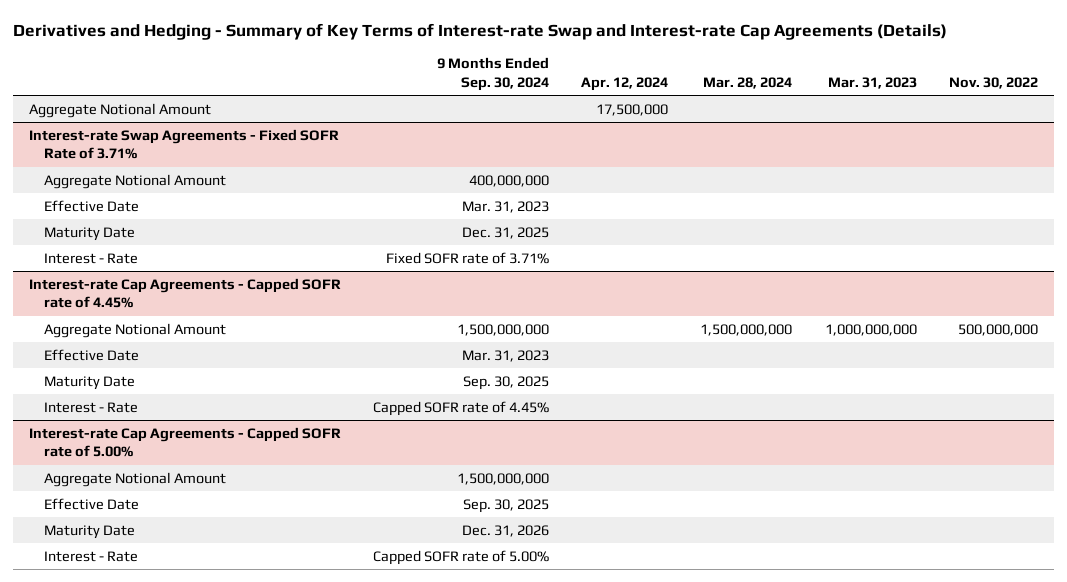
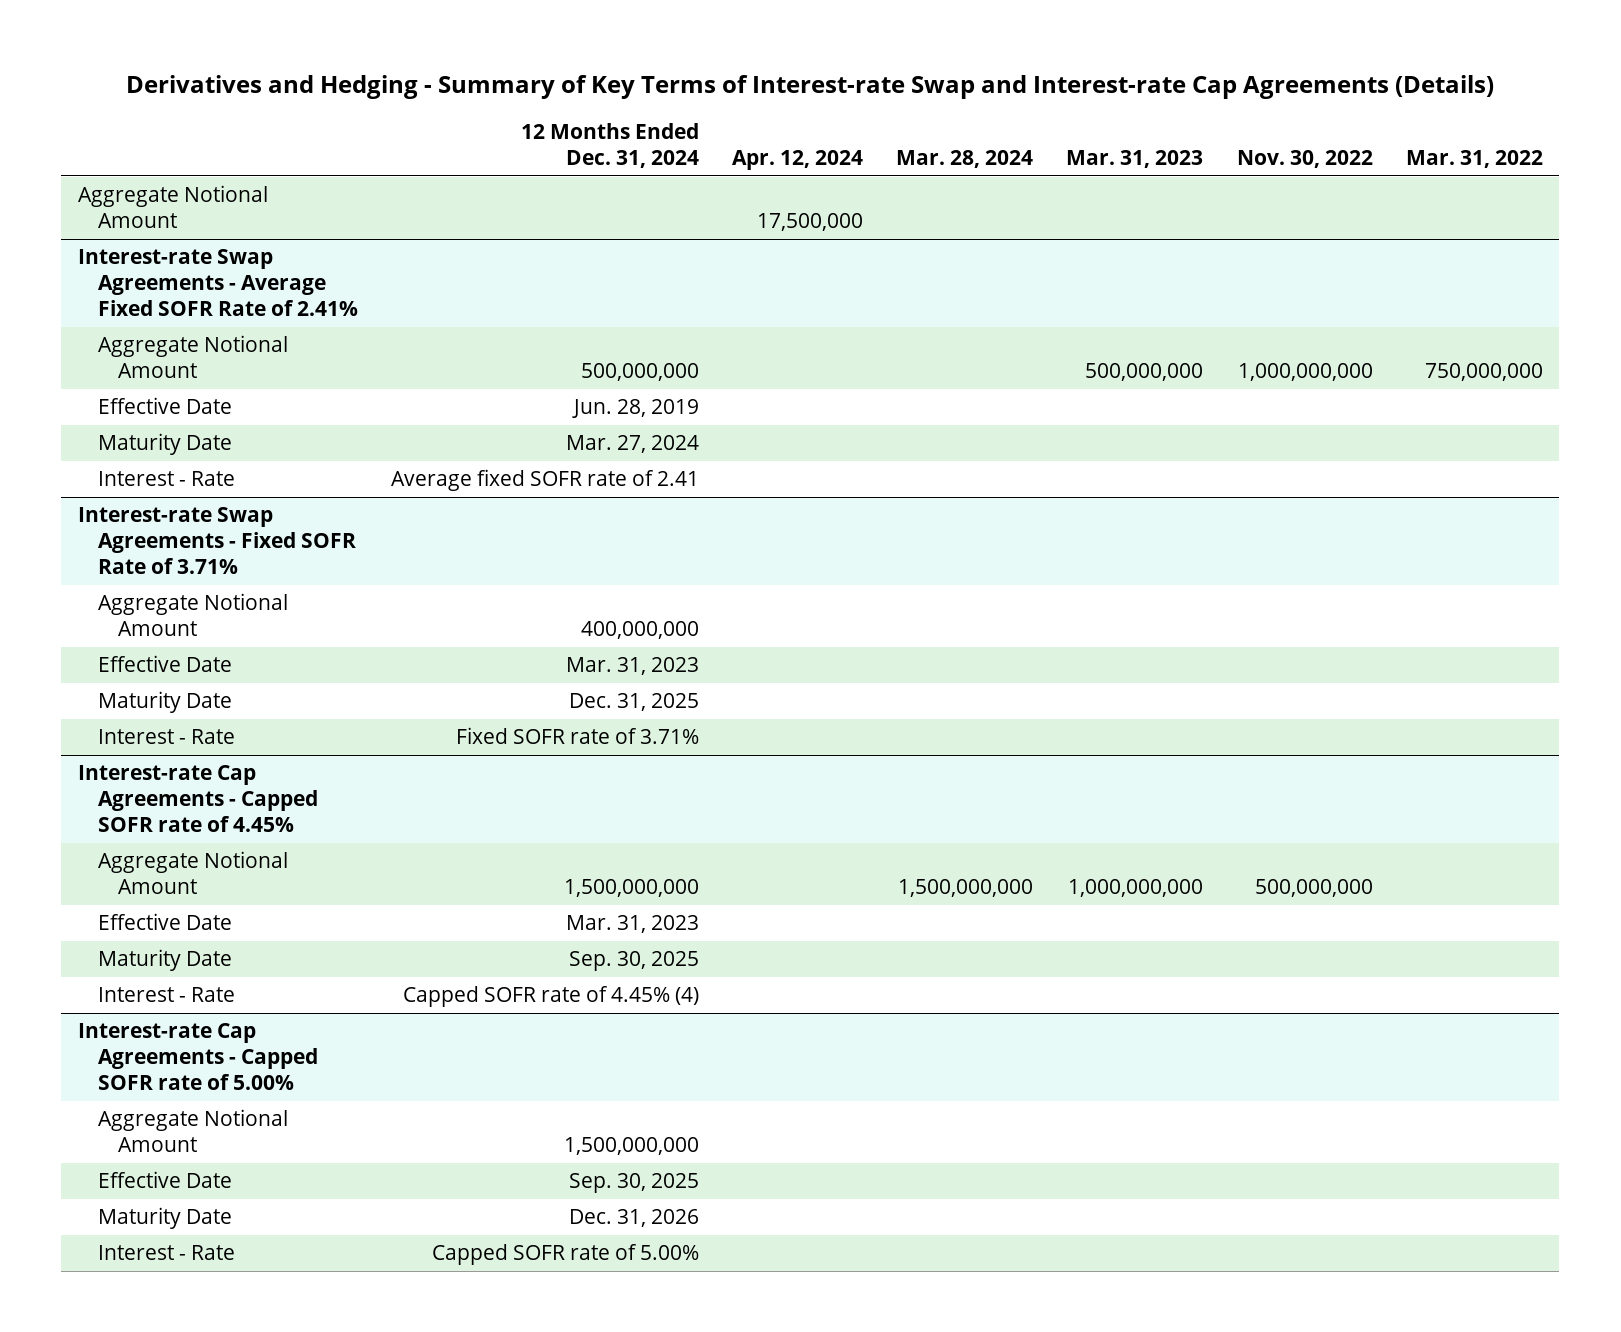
- | 9 Months Ended Sep. 30, 2024 | Apr. 12, 2024 | Mar. 28, 2024 | Mar. 31, 2023 | Nov. 30, 2022
+ | 12 Months Ended Dec. 31, 2024 | Apr. 12, 2024 | Mar. 28, 2024 | Mar. 31, 2023 | Nov. 30, 2022 | Mar. 31, 2022
+ Interest-rate Swap Agreements - Average Fixed SOFR Rate of 2.41%
+ Aggregate Notional Amount | 500,000,000 | | | 500,000,000 | 1,000,000,000 | 750,000,000
+ Effective Date | Jun. 28, 2019 | | | | |
+ Maturity Date | Mar. 27, 2024 | | | | |
+ Interest - Rate | Average fixed SOFR rate of 2.41 | | | | |

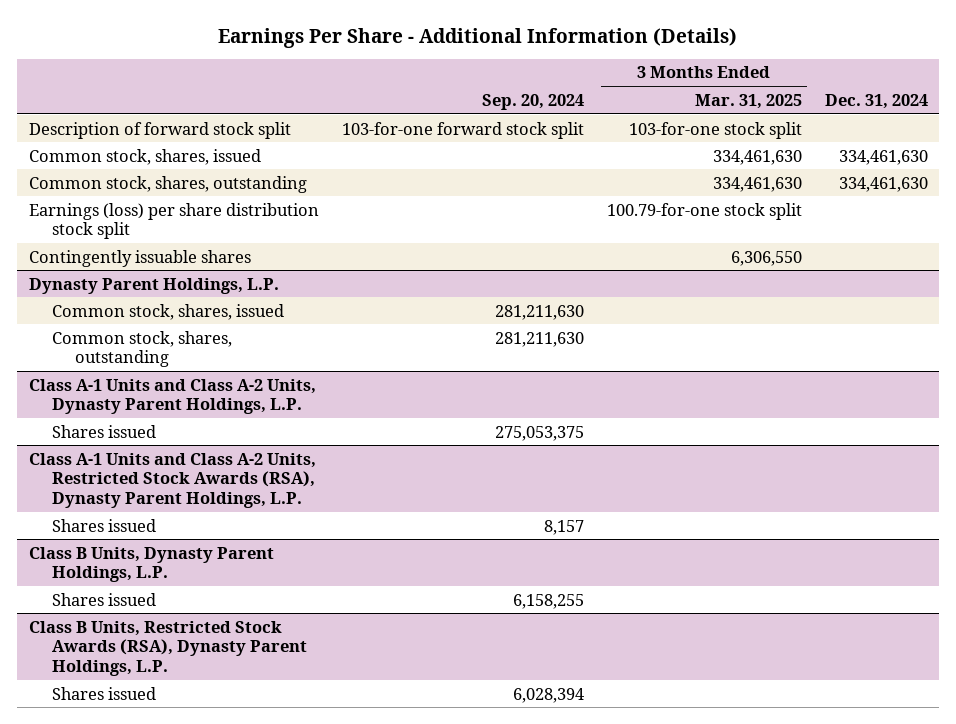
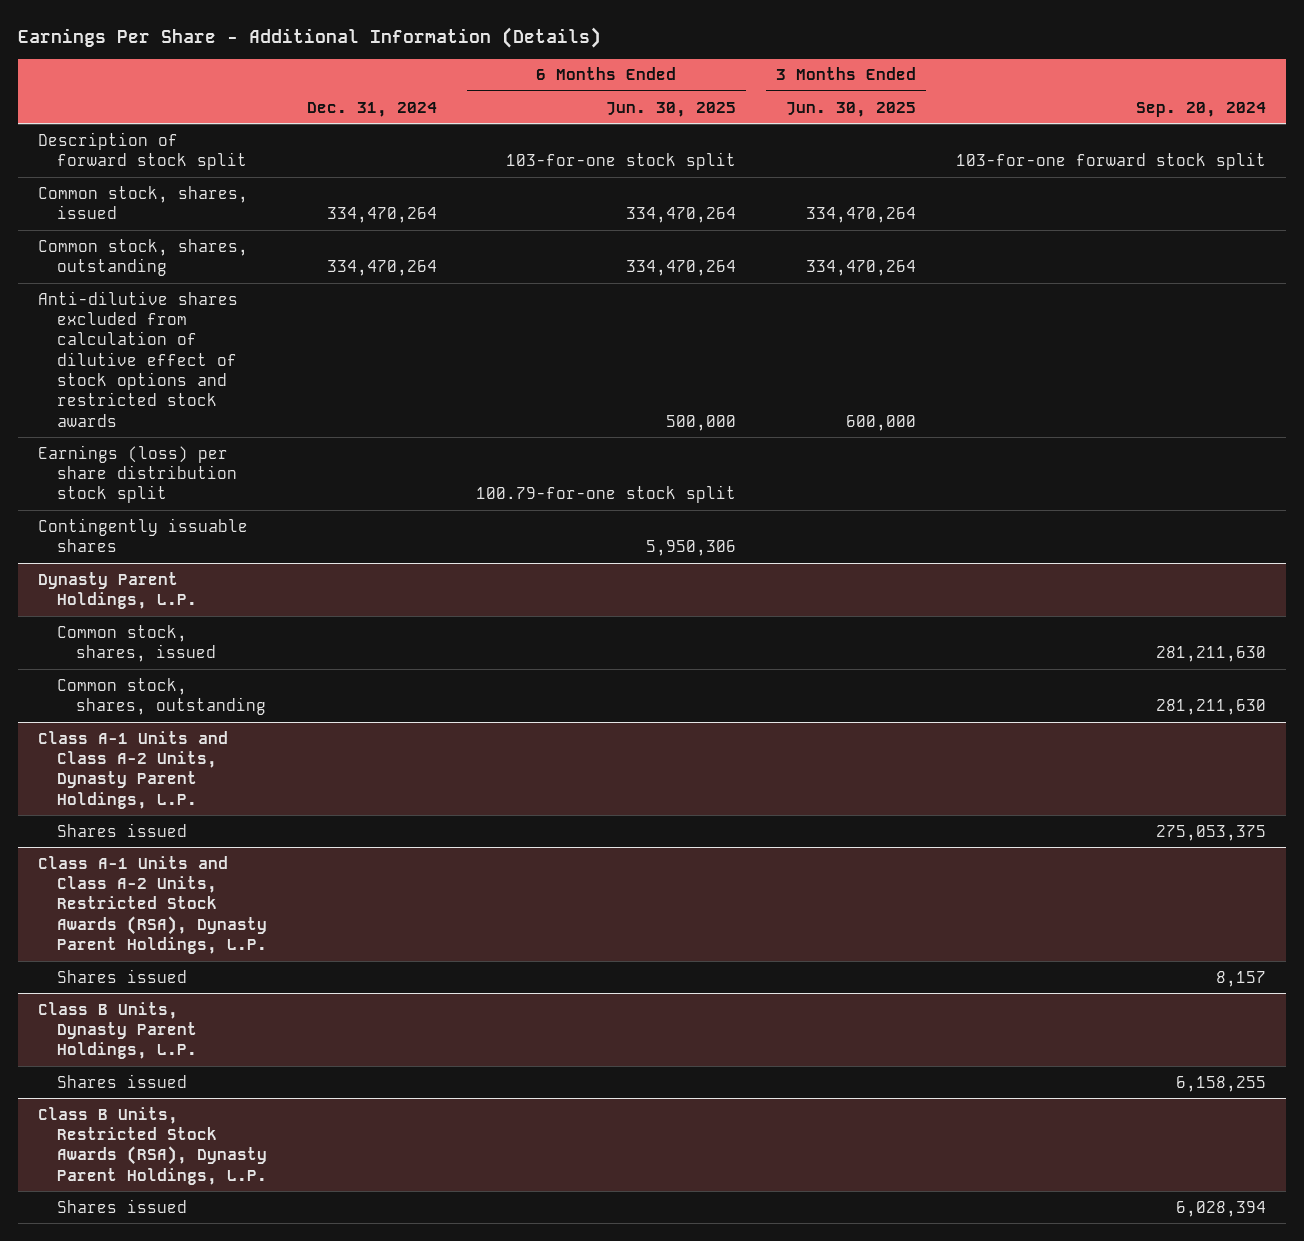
- | Sep. 20, 2024 | 3 Months Ended Mar. 31, 2025 | Dec. 31, 2024
+ | Dec. 31, 2024 | 6 Months Ended Jun. 30, 2025 | 3 Months Ended Jun. 30, 2025 | Sep. 20, 2024
- Common stock, shares, issued | | 334,461,630 | 334,461,630
- Common stock, shares, outstanding | | 334,461,630 | 334,461,630
+ Common stock, shares, issued | 334,470,264 | 334,470,264 | 334,470,264 |
+ Common stock, shares, outstanding | 334,470,264 | 334,470,264 | 334,470,264 |
+ Anti-dilutive shares excluded from calculation of dilutive effect of stock options and restricted stock awards | | 500,000 | 600,000 |

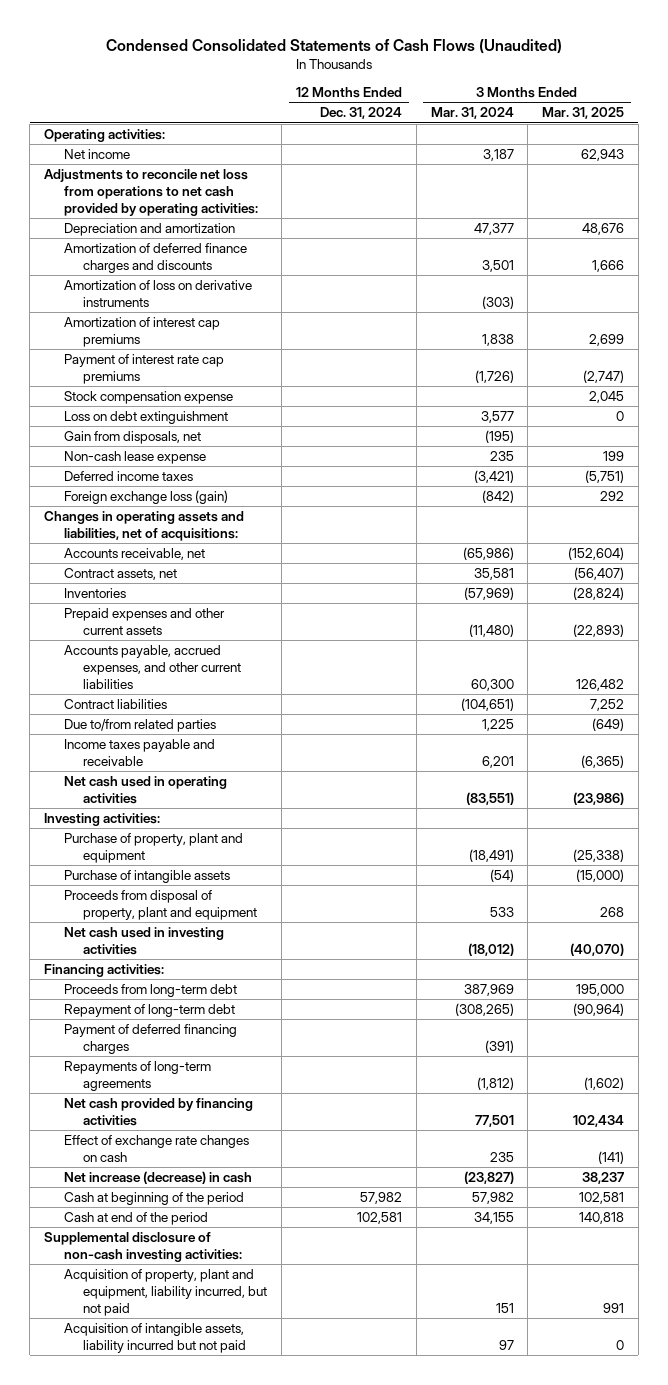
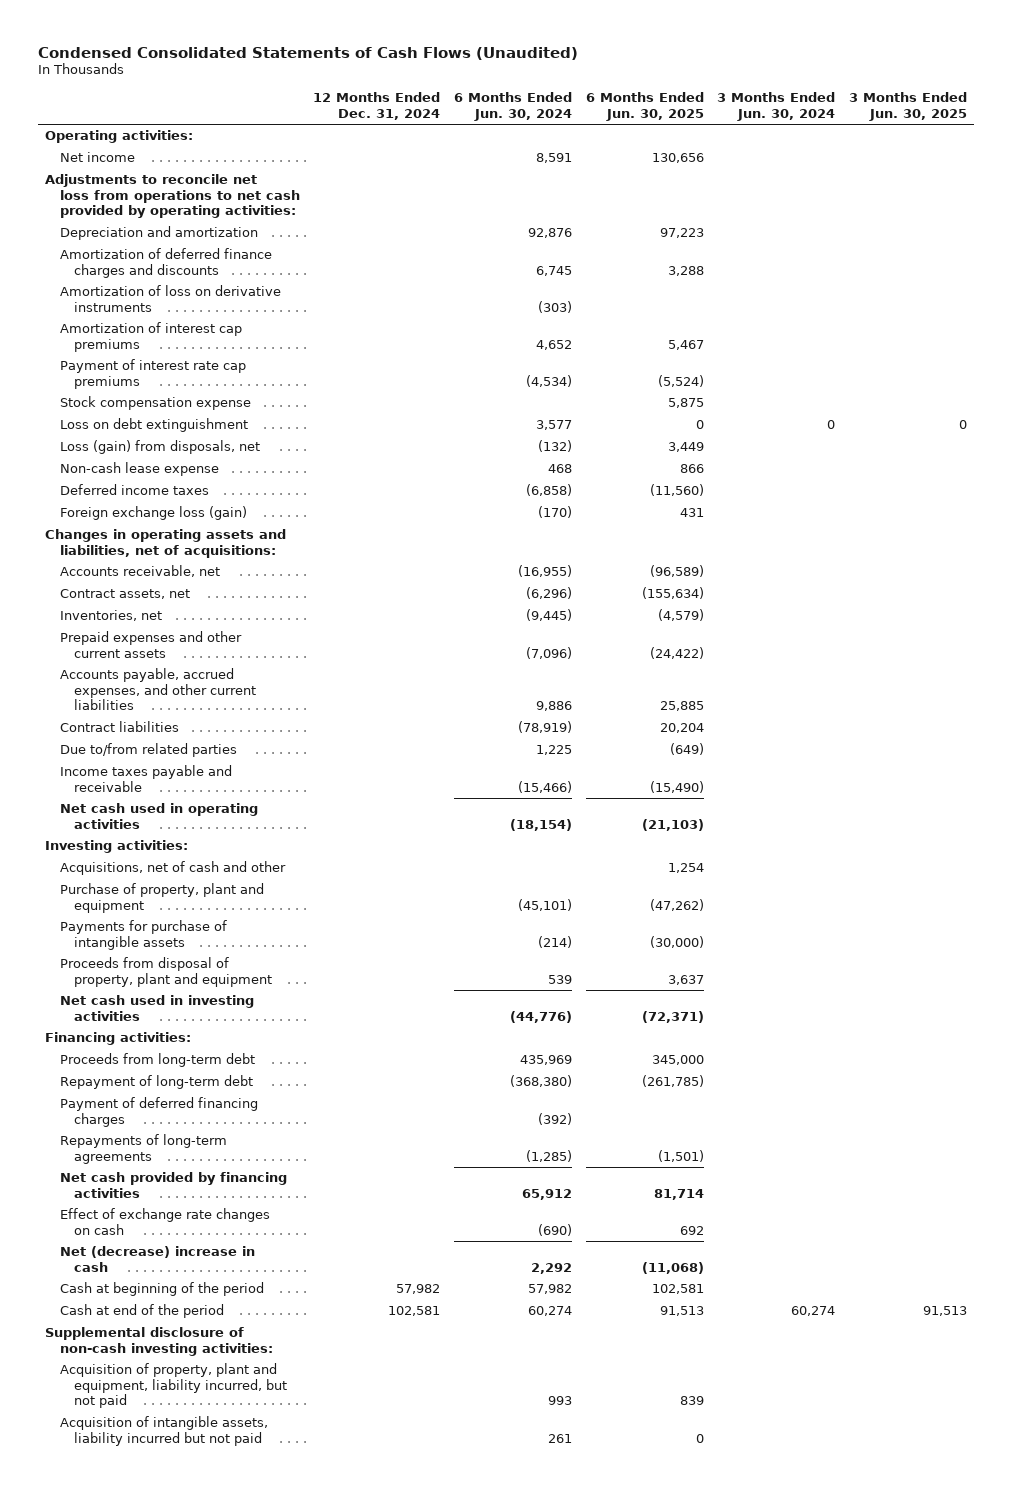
- | 12 Months Ended Dec. 31, 2024 | 3 Months Ended Mar. 31, 2024 | 3 Months Ended Mar. 31, 2025
+ | 12 Months Ended Dec. 31, 2024 | 6 Months Ended Jun. 30, 2024 | 6 Months Ended Jun. 30, 2025 | 3 Months Ended Jun. 30, 2024 | 3 Months Ended Jun. 30, 2025
- Gain from disposals, net | | (195) |
+ Loss (gain) from disposals, net | | (132) | 3,449 | |
- Inventories | | (57,969) | (28,824)
+ Inventories, net | | (9,445) | (4,579) | |
+ Acquisitions, net of cash and other | | | 1,254 | |
- Purchase of intangible assets | | (54) | (15,000)
+ Payments for purchase of intangible assets | | (214) | (30,000) | |
- Net increase (decrease) in cash | | (23,827) | 38,237
+ Net (decrease) increase in cash | | 2,292 | (11,068) | |

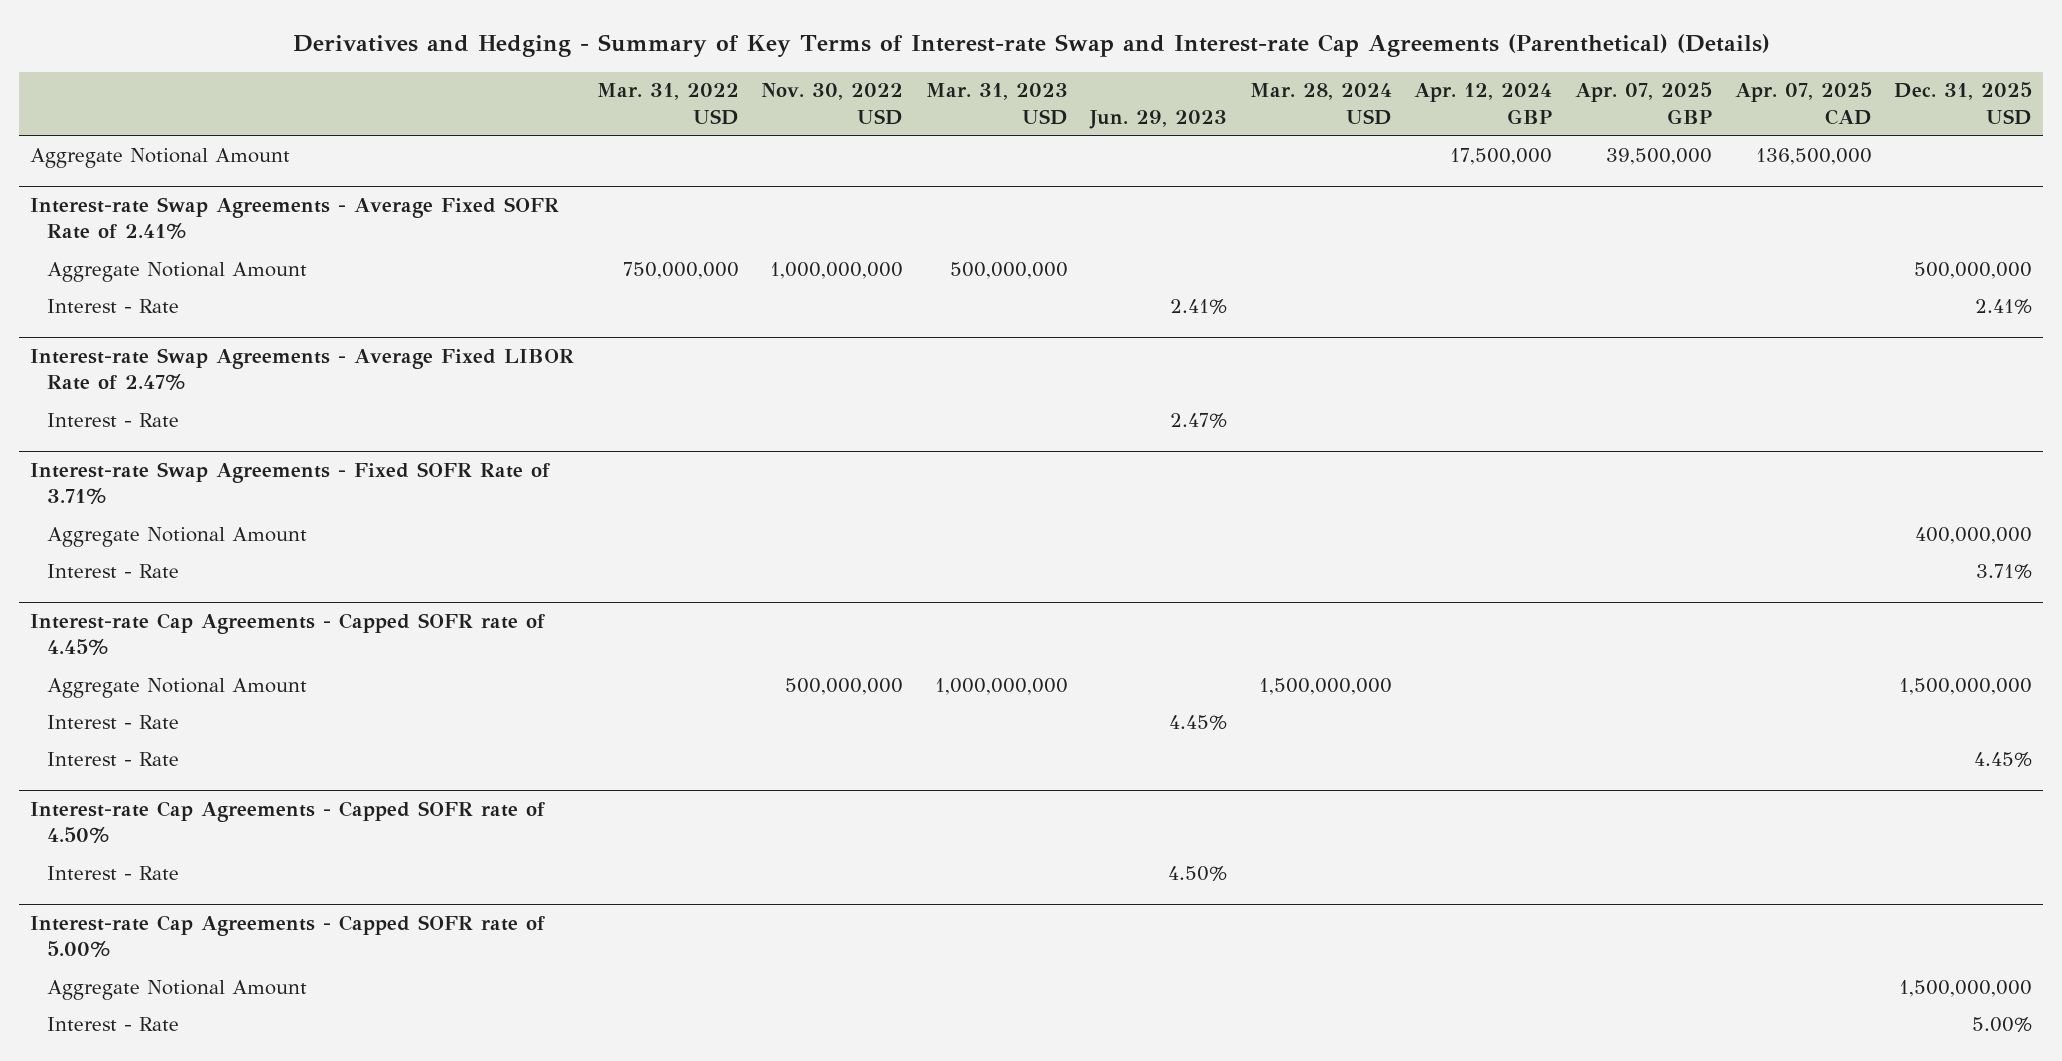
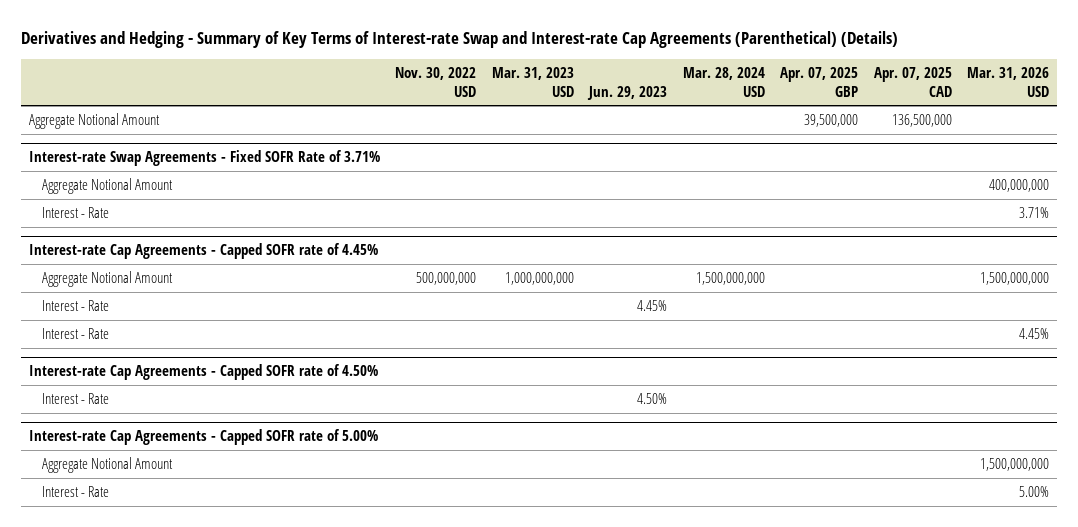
- | Mar. 31, 2022 USD | Nov. 30, 2022 USD | Mar. 31, 2023 USD | Jun. 29, 2023 | Mar. 28, 2024 USD | Apr. 12, 2024 GBP | Apr. 07, 2025 GBP | Apr. 07, 2025 CAD | Dec. 31, 2025 USD
+ | Nov. 30, 2022 USD | Mar. 31, 2023 USD | Jun. 29, 2023 | Mar. 28, 2024 USD | Apr. 07, 2025 GBP | Apr. 07, 2025 CAD | Mar. 31, 2026 USD
- Interest-rate Swap Agreements - Average Fixed SOFR Rate of 2.41%
- Aggregate Notional Amount | 750,000,000 | 1,000,000,000 | 500,000,000 | | | | | | 500,000,000
- Interest - Rate | | | | 2.41% | | | | | 2.41%
- Interest-rate Swap Agreements - Average Fixed LIBOR Rate of 2.47%
- Interest - Rate | | | | 2.47% | | | | |

